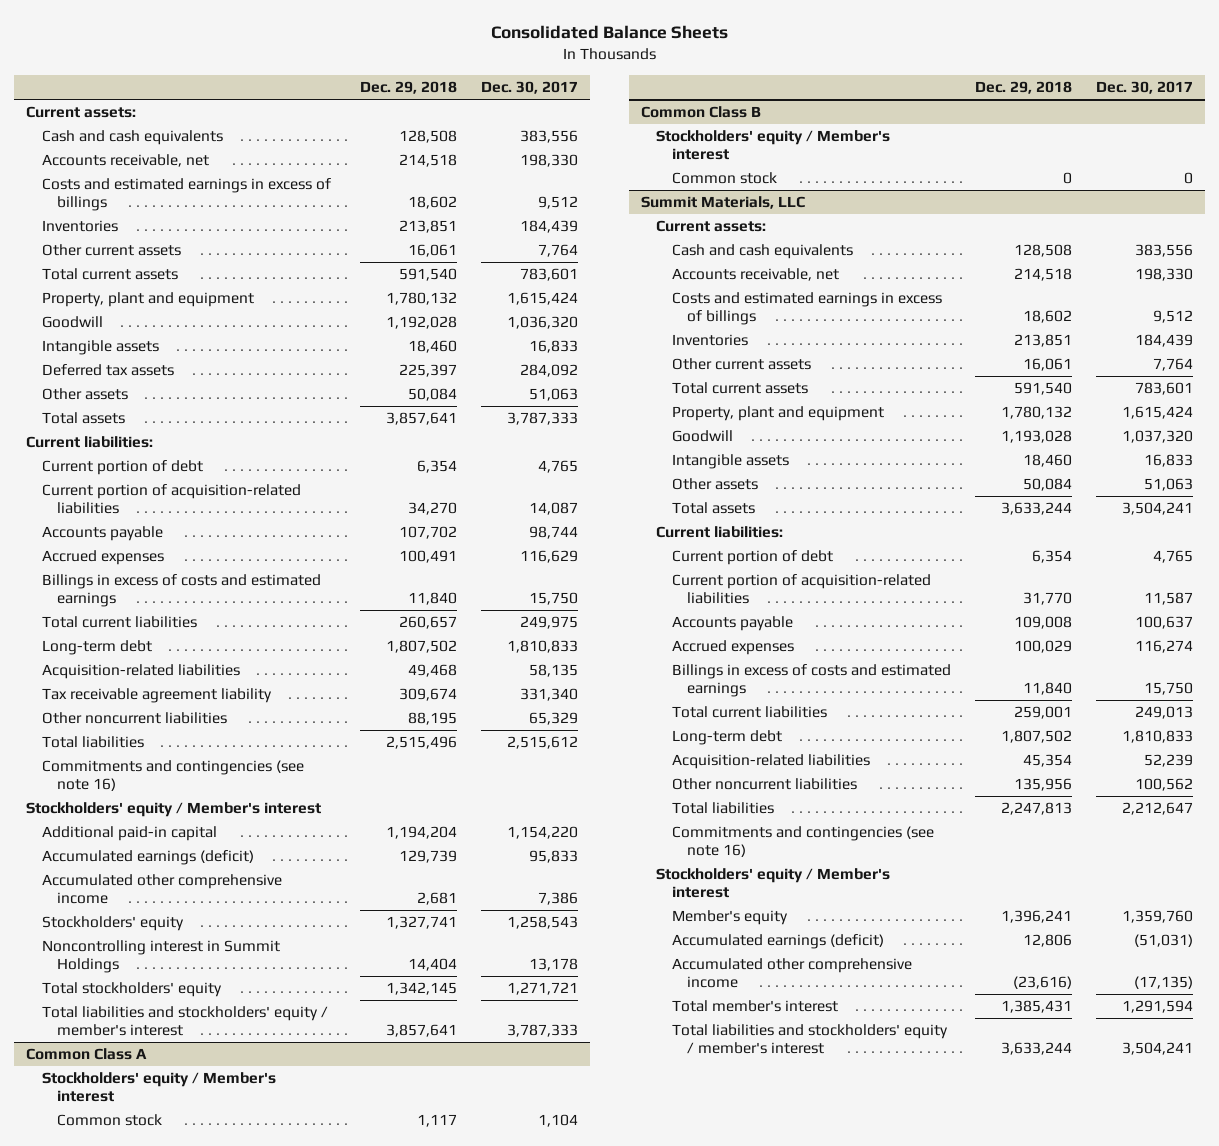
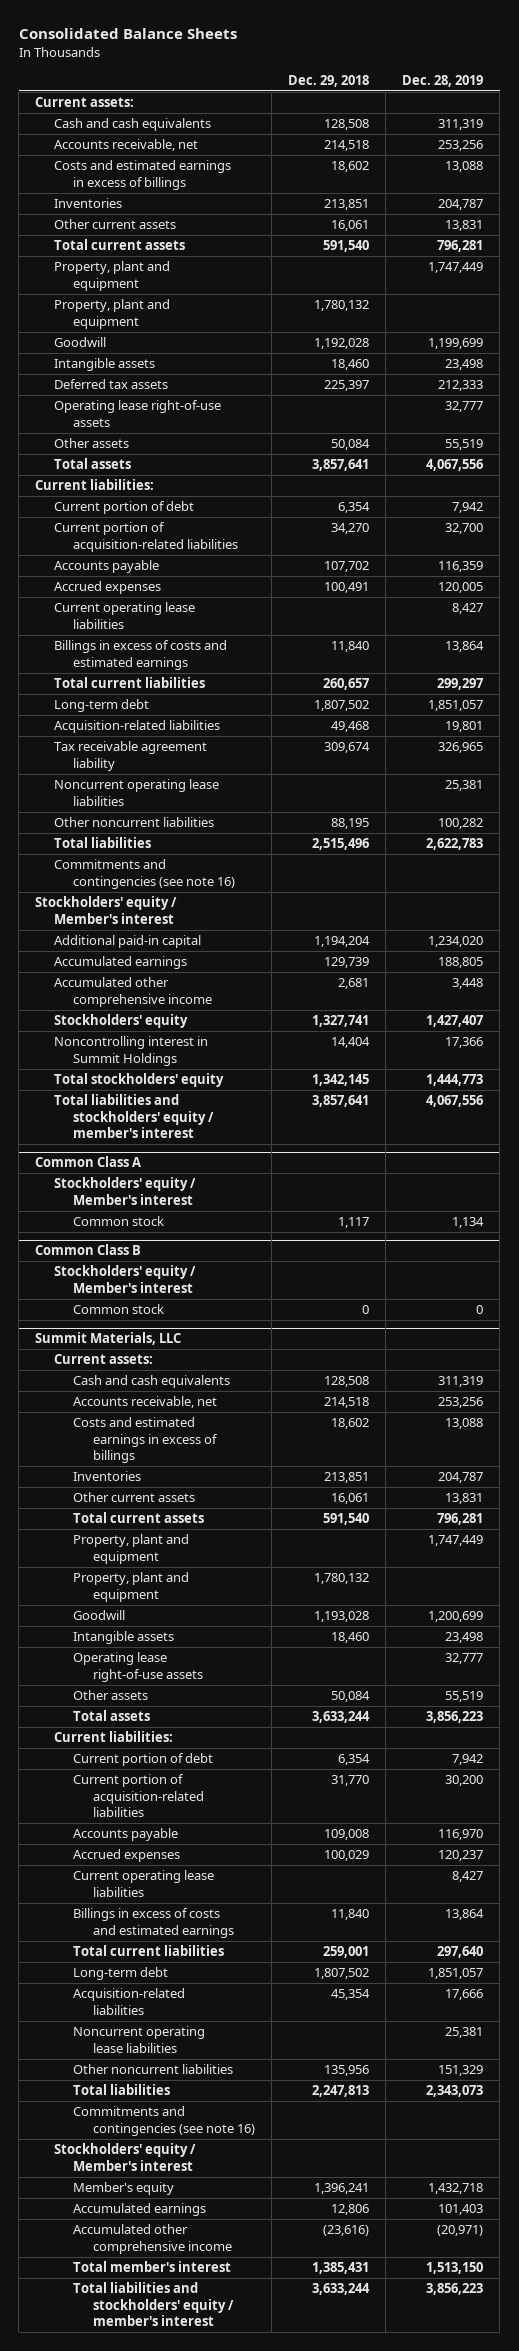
- | Dec. 29, 2018 | Dec. 30, 2017
+ | Dec. 29, 2018 | Dec. 28, 2019
+ Property, plant and equipment | | 1,747,449
+ Operating lease right-of-use assets | | 32,777
+ Current operating lease liabilities | | 8,427
+ Noncurrent operating lease liabilities | | 25,381
- Accumulated earnings (deficit) | 129,739 | 95,833
+ Accumulated earnings | 129,739 | 188,805
@ Summit Materials, LLC
+ Property, plant and equipment | | 1,747,449
+ Operating lease right-of-use assets | | 32,777
+ Current operating lease liabilities | | 8,427
+ Noncurrent operating lease liabilities | | 25,381
- Accumulated earnings (deficit) | 12,806 | (51,031)
+ Accumulated earnings | 12,806 | 101,403

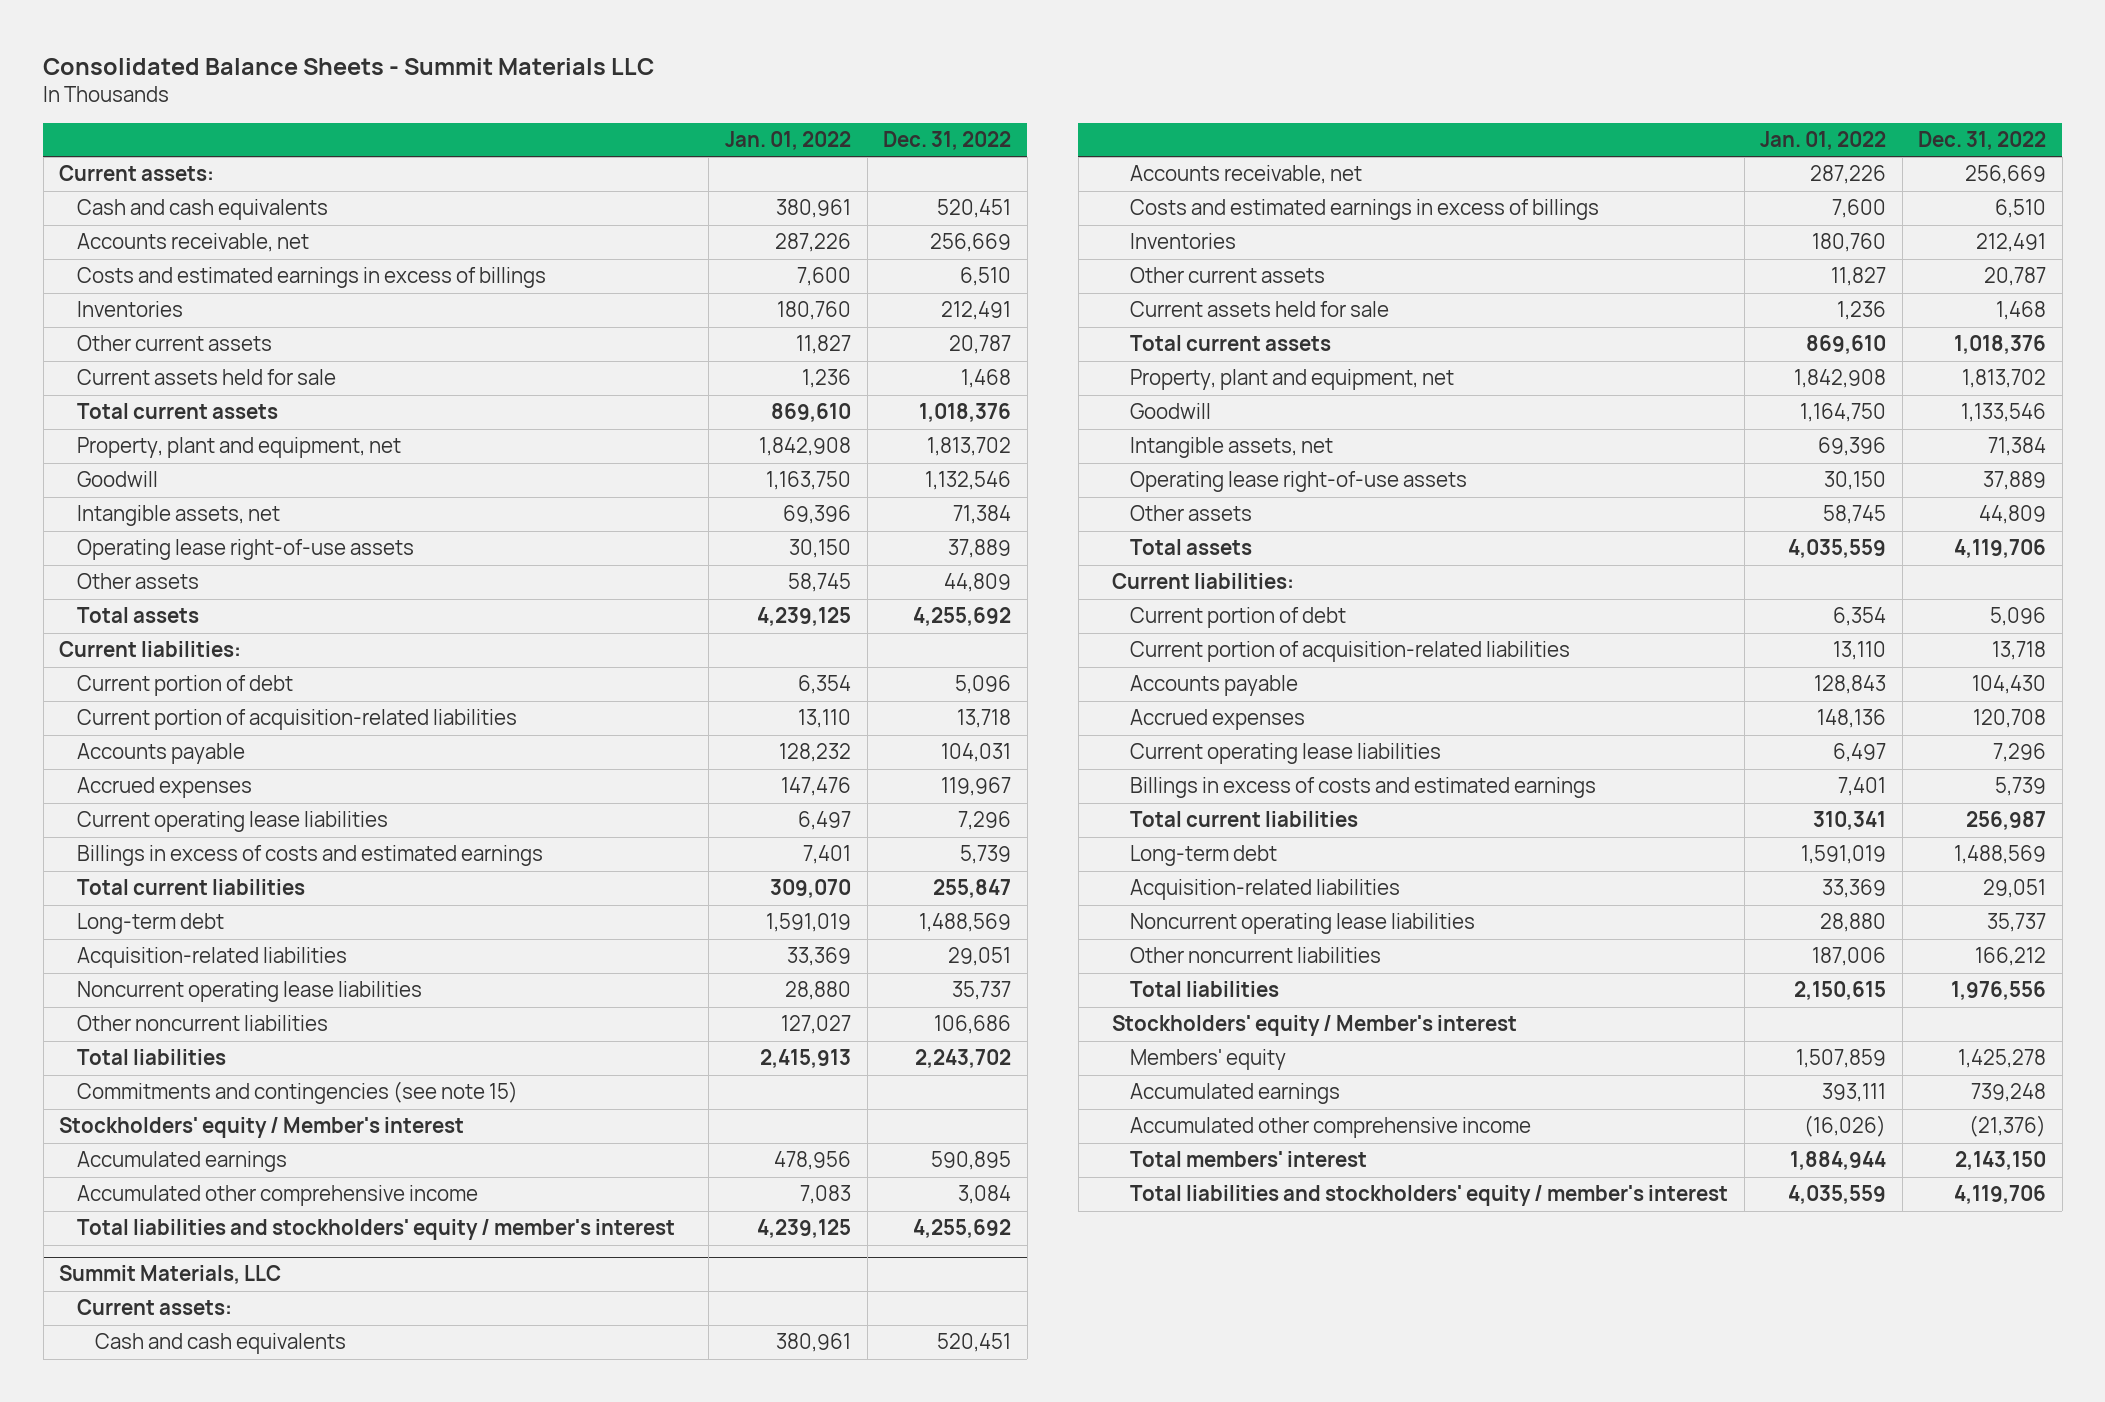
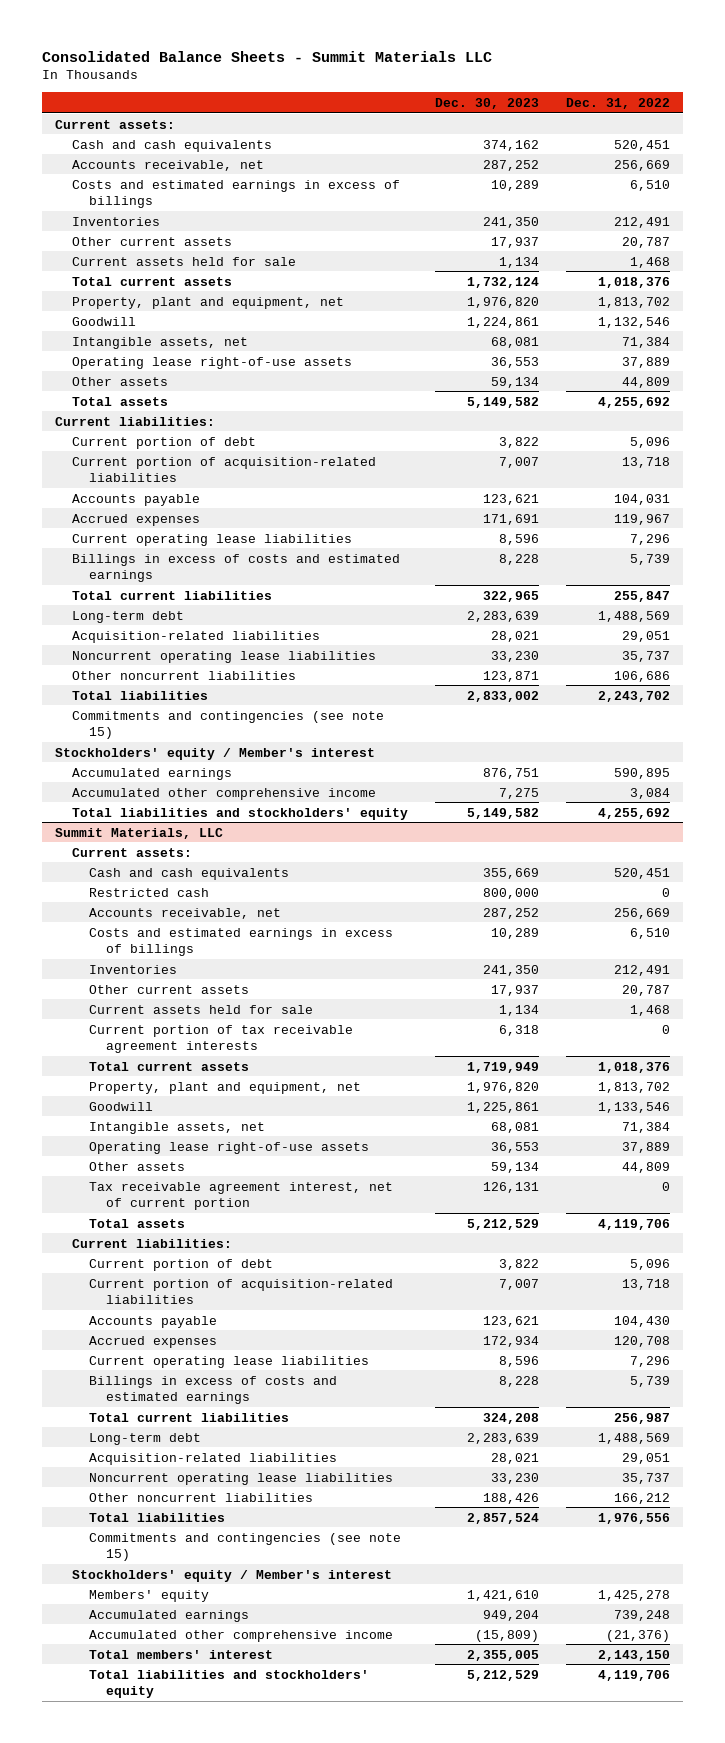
- | Jan. 01, 2022 | Dec. 31, 2022
+ | Dec. 30, 2023 | Dec. 31, 2022
- Total liabilities and stockholders' equity / member's interest | 4,239,125 | 4,255,692
+ Total liabilities and stockholders' equity | 5,149,582 | 4,255,692
@ Summit Materials, LLC
+ Restricted cash | 800,000 | 0
+ Current portion of tax receivable agreement interests | 6,318 | 0
+ Tax receivable agreement interest, net of current portion | 126,131 | 0
+ Commitments and contingencies (see note 15)
- Total liabilities and stockholders' equity / member's interest | 4,035,559 | 4,119,706
+ Total liabilities and stockholders' equity | 5,212,529 | 4,119,706

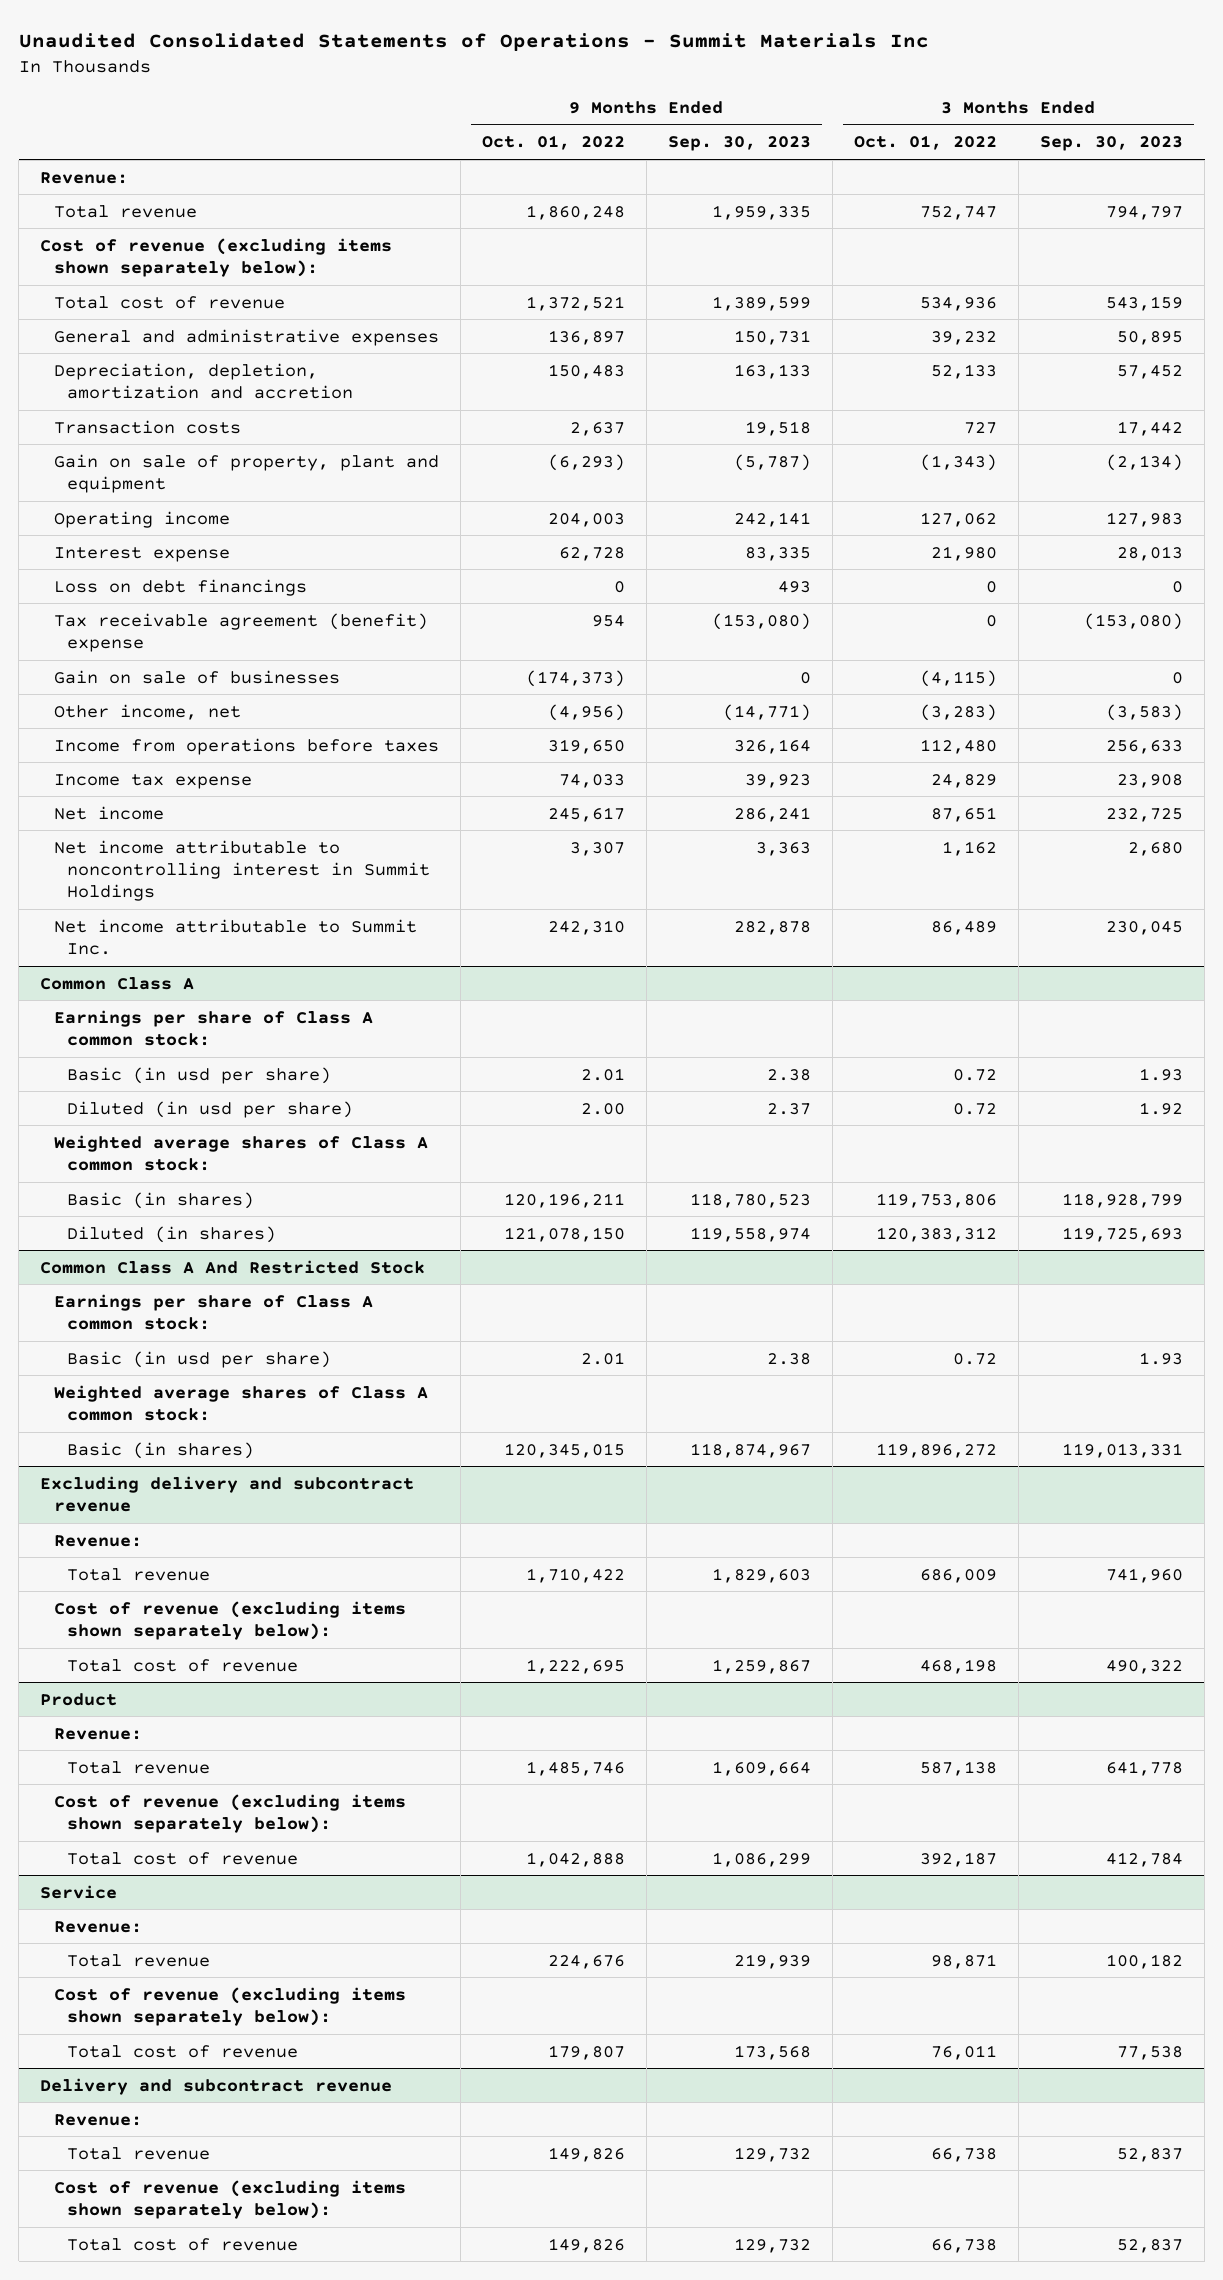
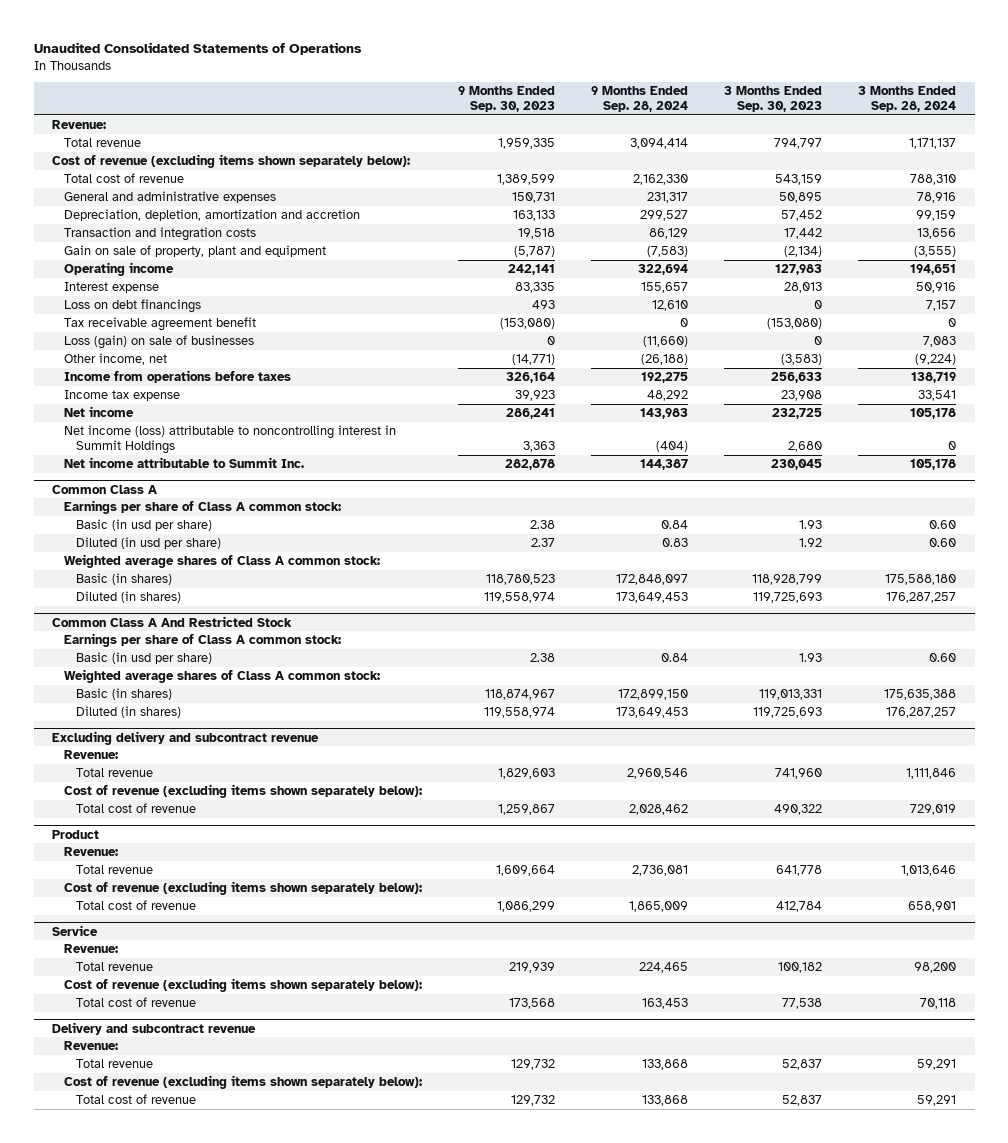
- Unaudited Consolidated Statements of Operations - Summit Materials Inc
+ Unaudited Consolidated Statements of Operations
- | 9 Months Ended Oct. 01, 2022 | 9 Months Ended Sep. 30, 2023 | 3 Months Ended Oct. 01, 2022 | 3 Months Ended Sep. 30, 2023
+ | 9 Months Ended Sep. 30, 2023 | 9 Months Ended Sep. 28, 2024 | 3 Months Ended Sep. 30, 2023 | 3 Months Ended Sep. 28, 2024
- Transaction costs | 2,637 | 19,518 | 727 | 17,442
+ Transaction and integration costs | 19,518 | 86,129 | 17,442 | 13,656
- Tax receivable agreement (benefit) expense | 954 | (153,080) | 0 | (153,080)
- Gain on sale of businesses | (174,373) | 0 | (4,115) | 0
+ Tax receivable agreement benefit | (153,080) | 0 | (153,080) | 0
+ Loss (gain) on sale of businesses | 0 | (11,660) | 0 | 7,083
- Net income attributable to noncontrolling interest in Summit Holdings | 3,307 | 3,363 | 1,162 | 2,680
+ Net income (loss) attributable to noncontrolling interest in Summit Holdings | 3,363 | (404) | 2,680 | 0
@ Common Class A And Restricted Stock
+ Diluted (in shares) | 119,558,974 | 173,649,453 | 119,725,693 | 176,287,257

